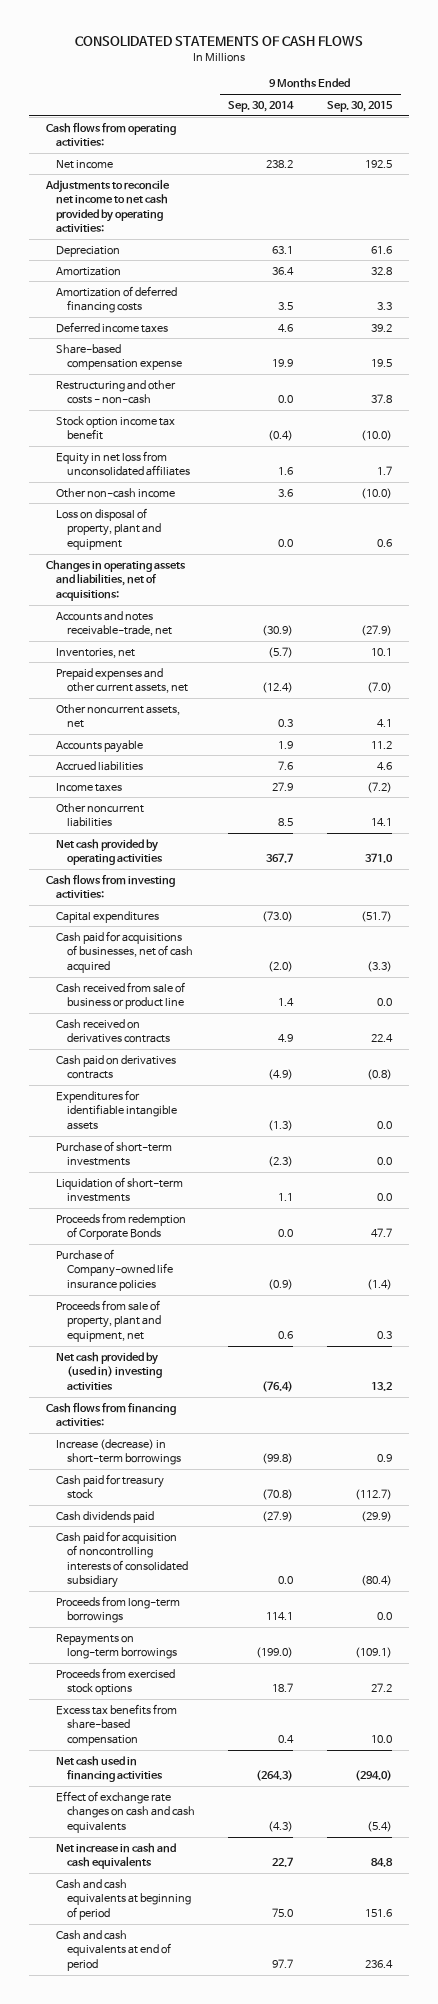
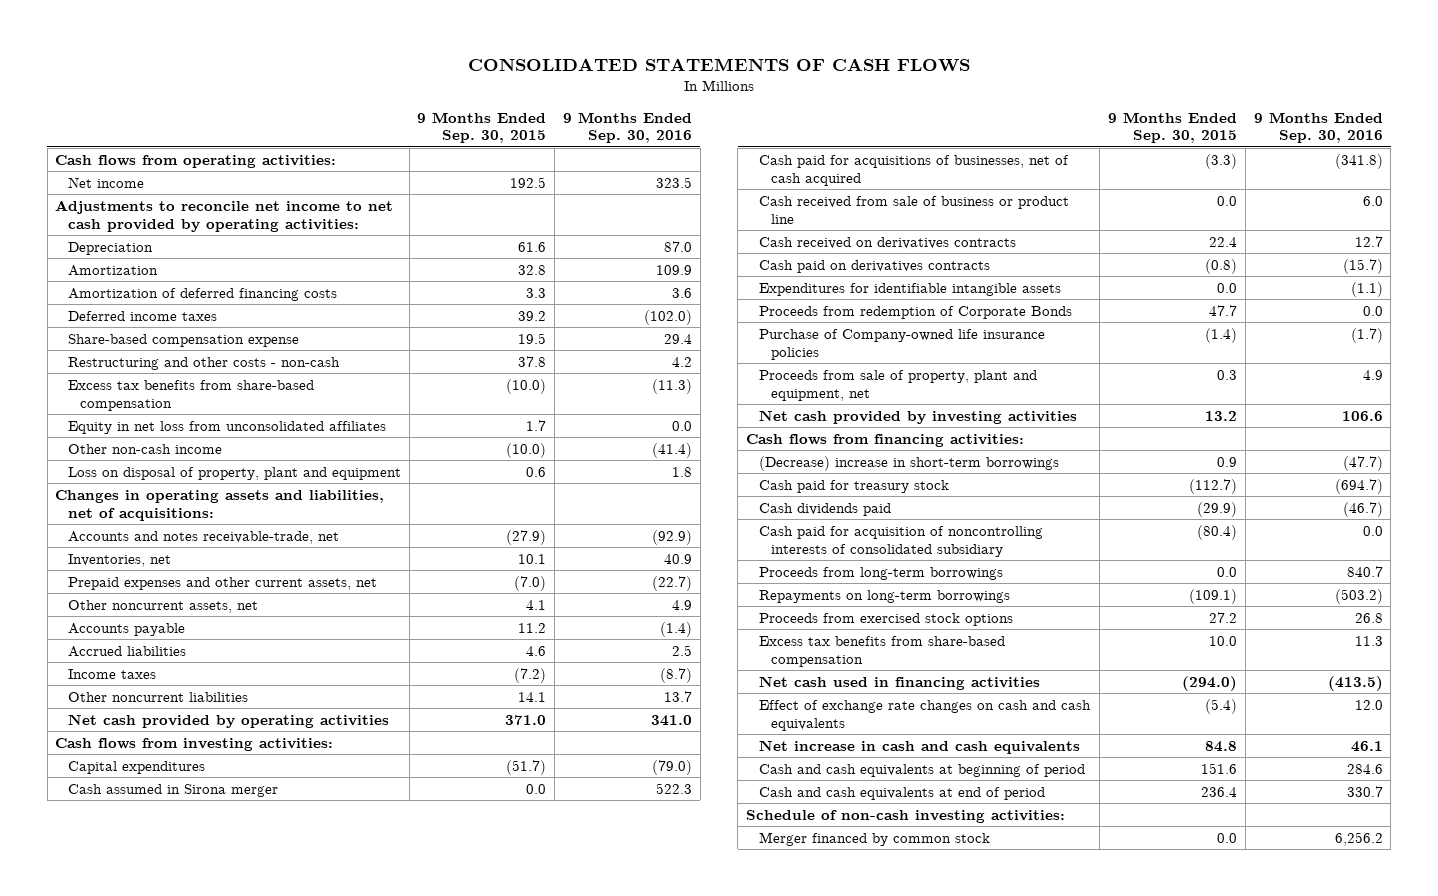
- | 9 Months Ended Sep. 30, 2014 | 9 Months Ended Sep. 30, 2015
+ | 9 Months Ended Sep. 30, 2015 | 9 Months Ended Sep. 30, 2016
- Stock option income tax benefit | (0.4) | (10.0)
+ Excess tax benefits from share-based compensation | (10.0) | (11.3)
+ Cash assumed in Sirona merger | 0.0 | 522.3
- Purchase of short-term investments | (2.3) | 0.0
- Liquidation of short-term investments | 1.1 | 0.0
- Net cash provided by (used in) investing activities | (76.4) | 13.2
+ Net cash provided by investing activities | 13.2 | 106.6
- Increase (decrease) in short-term borrowings | (99.8) | 0.9
+ (Decrease) increase in short-term borrowings | 0.9 | (47.7)
+ Schedule of non-cash investing activities:
+ Merger financed by common stock | 0.0 | 6,256.2

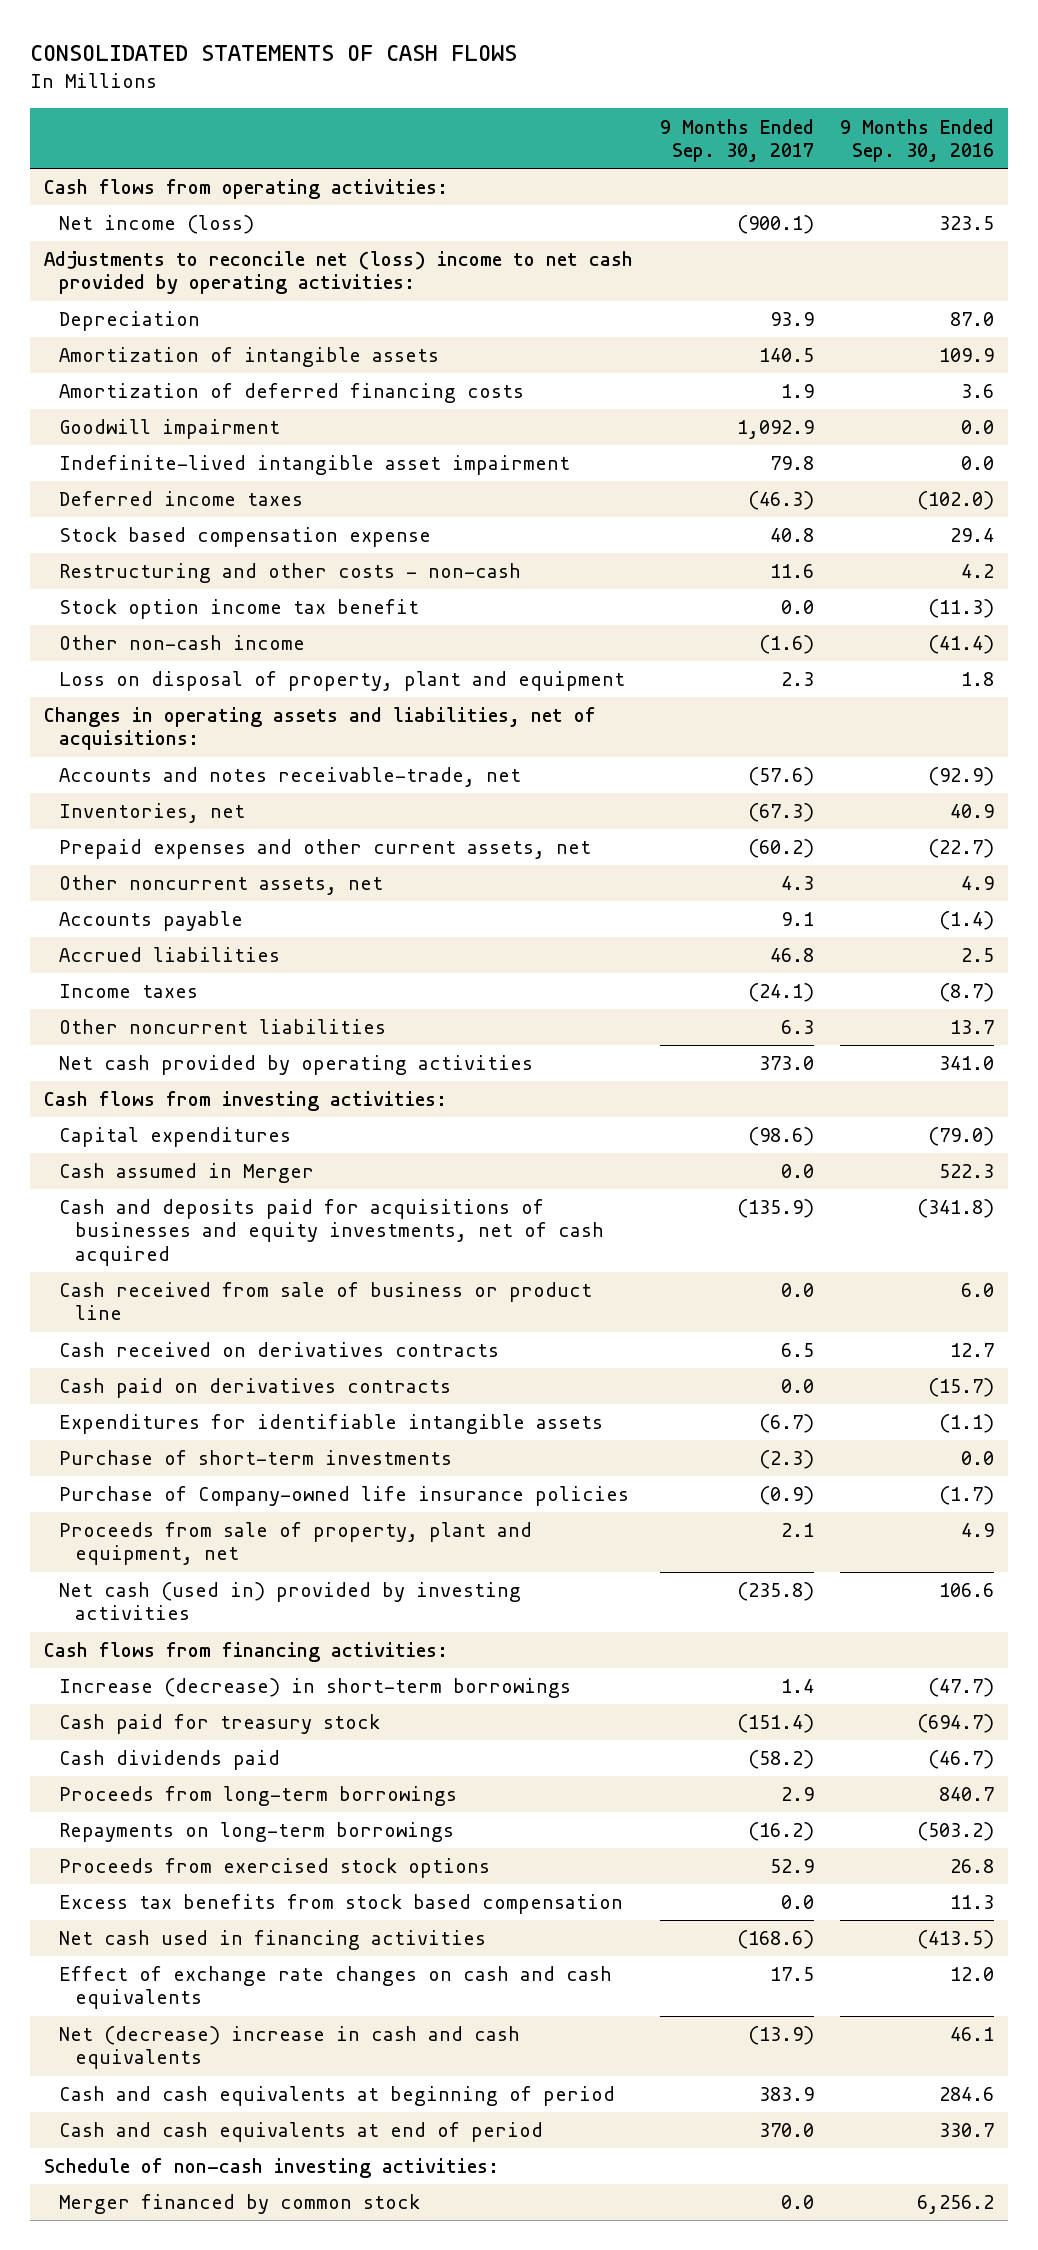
- | 9 Months Ended Sep. 30, 2015 | 9 Months Ended Sep. 30, 2016
+ | 9 Months Ended Sep. 30, 2017 | 9 Months Ended Sep. 30, 2016
- Net income | 192.5 | 323.5
- Adjustments to reconcile net income to net cash provided by operating activities:
+ Net income (loss) | (900.1) | 323.5
+ Adjustments to reconcile net (loss) income to net cash provided by operating activities:
- Amortization | 32.8 | 109.9
+ Amortization of intangible assets | 140.5 | 109.9
+ Goodwill impairment | 1,092.9 | 0.0
+ Indefinite-lived intangible asset impairment | 79.8 | 0.0
- Share-based compensation expense | 19.5 | 29.4
+ Stock based compensation expense | 40.8 | 29.4
- Excess tax benefits from share-based compensation | (10.0) | (11.3)
- Equity in net loss from unconsolidated affiliates | 1.7 | 0.0
+ Stock option income tax benefit | 0.0 | (11.3)
- Cash assumed in Sirona merger | 0.0 | 522.3
- Cash paid for acquisitions of businesses, net of cash acquired | (3.3) | (341.8)
+ Cash assumed in Merger | 0.0 | 522.3
+ Cash and deposits paid for acquisitions of businesses and equity investments, net of cash acquired | (135.9) | (341.8)
- Proceeds from redemption of Corporate Bonds | 47.7 | 0.0
+ Purchase of short-term investments | (2.3) | 0.0
- Net cash provided by investing activities | 13.2 | 106.6
+ Net cash (used in) provided by investing activities | (235.8) | 106.6
- (Decrease) increase in short-term borrowings | 0.9 | (47.7)
+ Increase (decrease) in short-term borrowings | 1.4 | (47.7)
- Cash paid for acquisition of noncontrolling interests of consolidated subsidiary | (80.4) | 0.0
- Excess tax benefits from share-based compensation | 10.0 | 11.3
+ Excess tax benefits from stock based compensation | 0.0 | 11.3
- Net increase in cash and cash equivalents | 84.8 | 46.1
+ Net (decrease) increase in cash and cash equivalents | (13.9) | 46.1

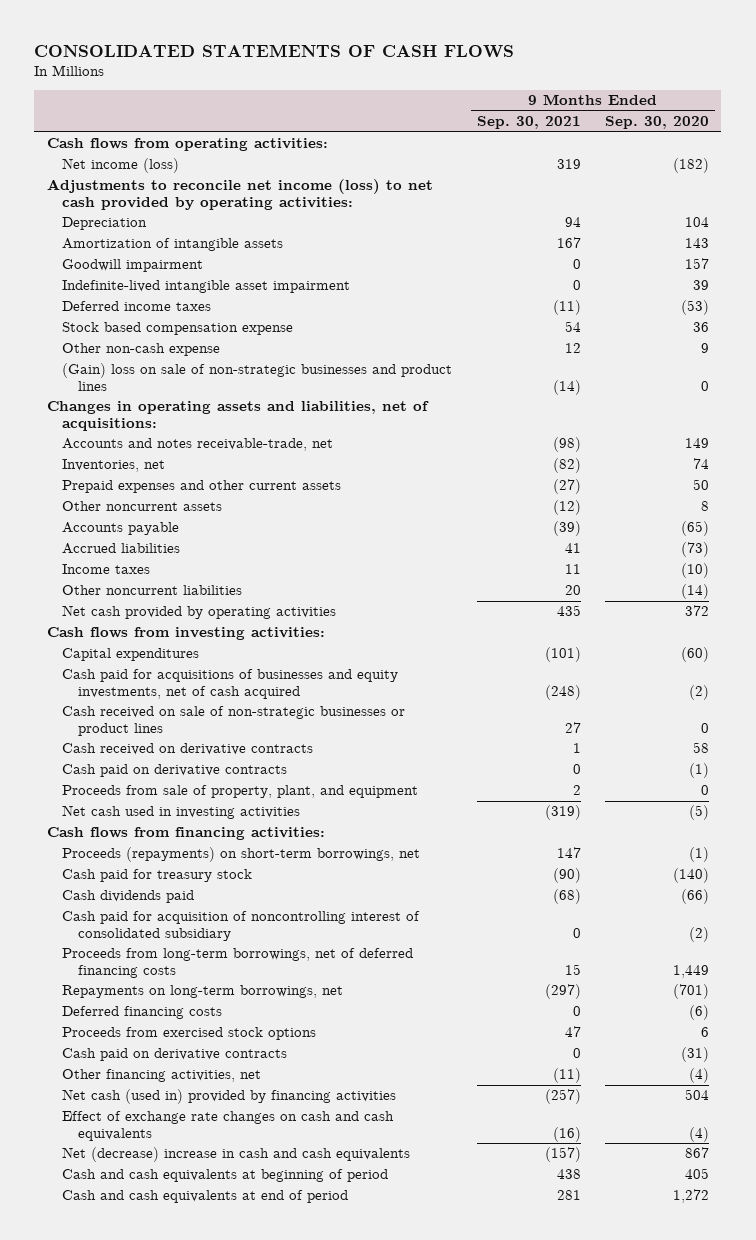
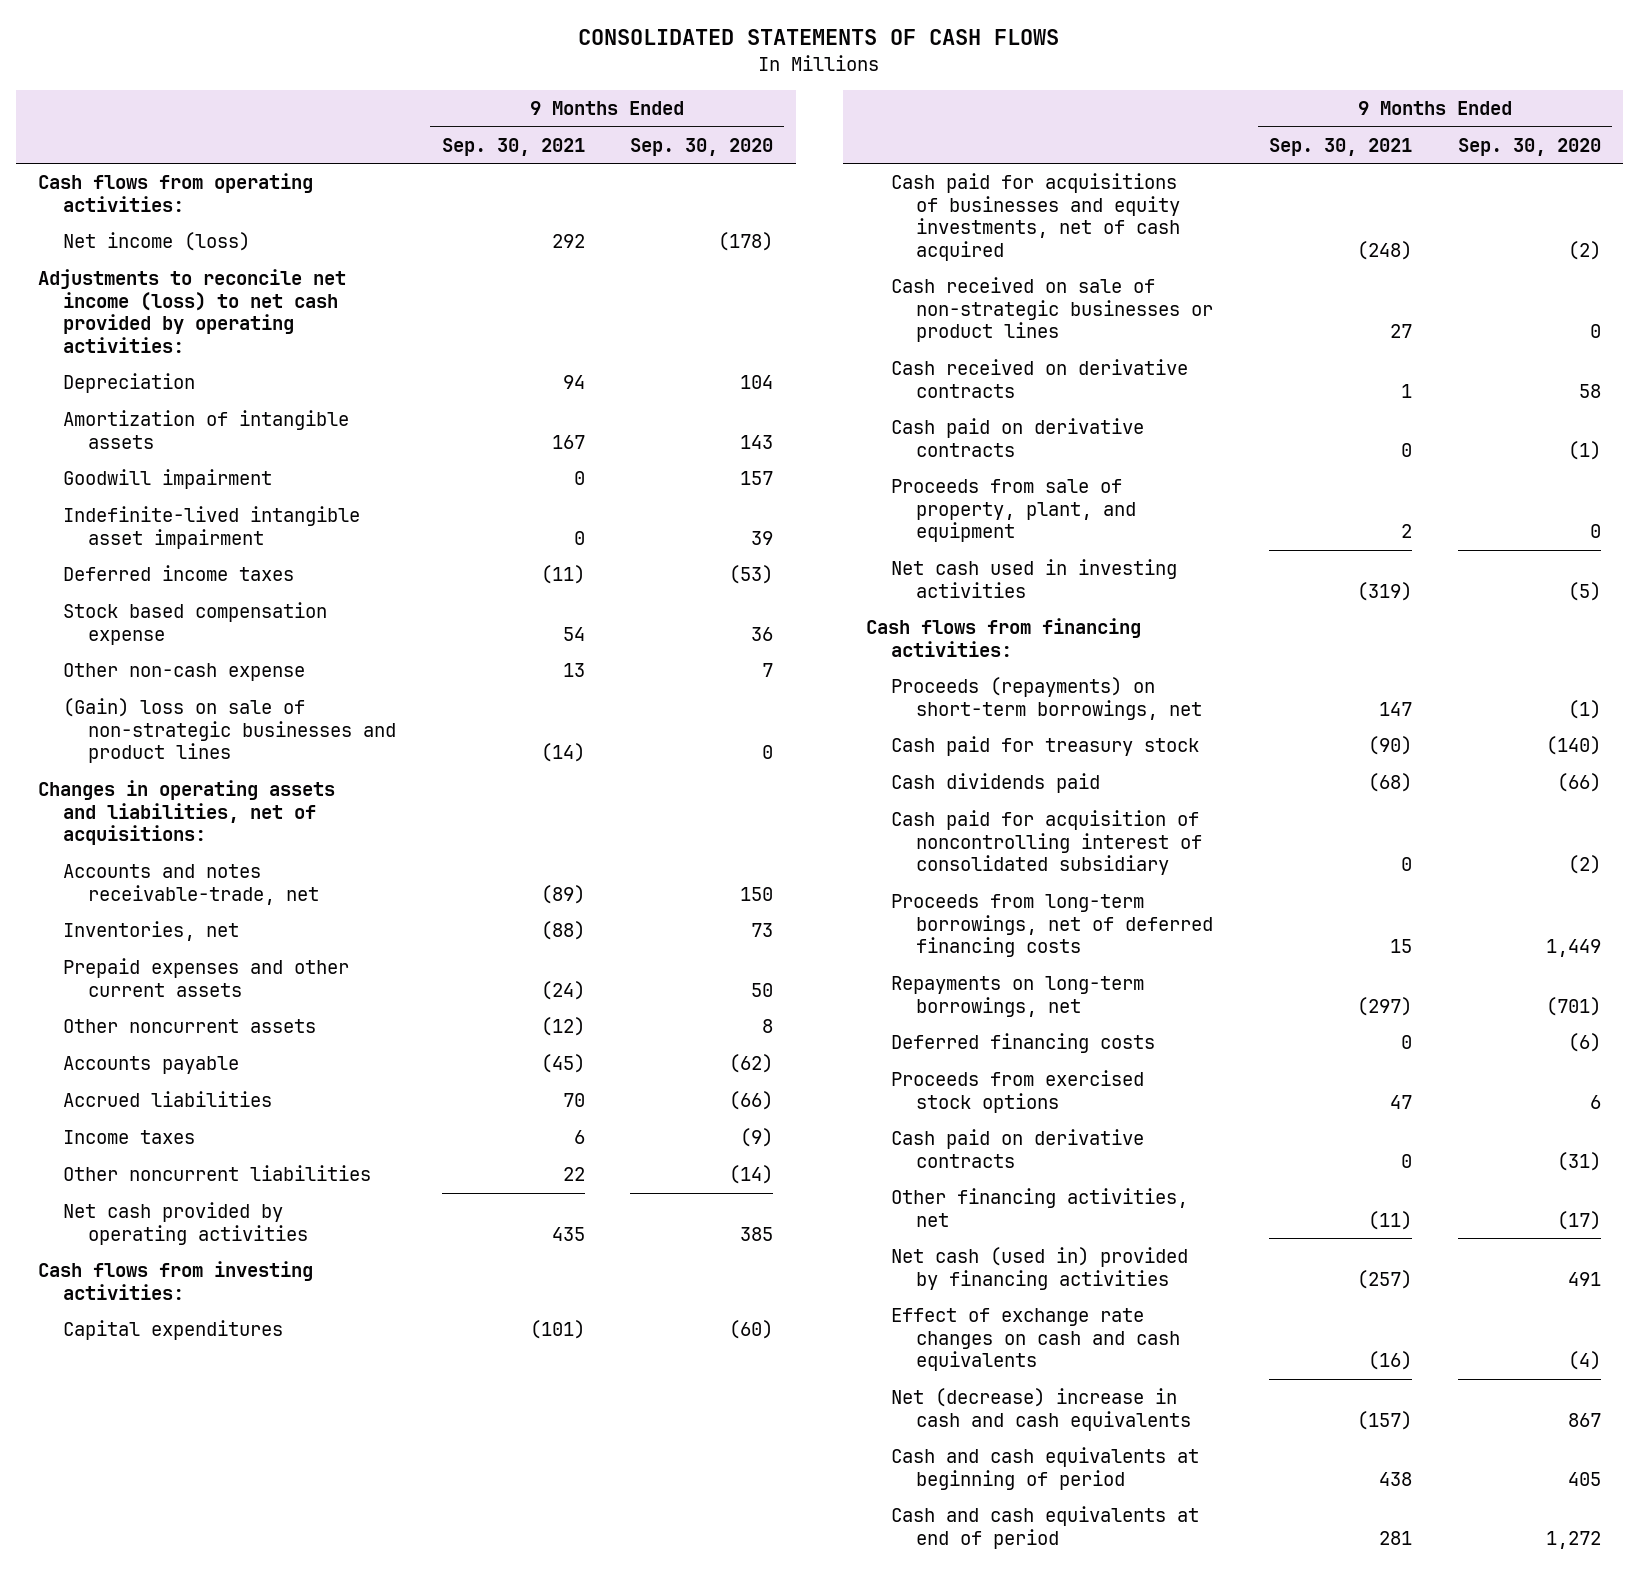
- Net income (loss) | 319 | (182)
+ Net income (loss) | 292 | (178)
- Other non-cash expense | 12 | 9
+ Other non-cash expense | 13 | 7
- Accounts and notes receivable-trade, net | (98) | 149
- Inventories, net | (82) | 74
- Prepaid expenses and other current assets | (27) | 50
+ Accounts and notes receivable-trade, net | (89) | 150
+ Inventories, net | (88) | 73
+ Prepaid expenses and other current assets | (24) | 50
- Accounts payable | (39) | (65)
- Accrued liabilities | 41 | (73)
- Income taxes | 11 | (10)
- Other noncurrent liabilities | 20 | (14)
- Net cash provided by operating activities | 435 | 372
+ Accounts payable | (45) | (62)
+ Accrued liabilities | 70 | (66)
+ Income taxes | 6 | (9)
+ Other noncurrent liabilities | 22 | (14)
+ Net cash provided by operating activities | 435 | 385
- Other financing activities, net | (11) | (4)
- Net cash (used in) provided by financing activities | (257) | 504
+ Other financing activities, net | (11) | (17)
+ Net cash (used in) provided by financing activities | (257) | 491

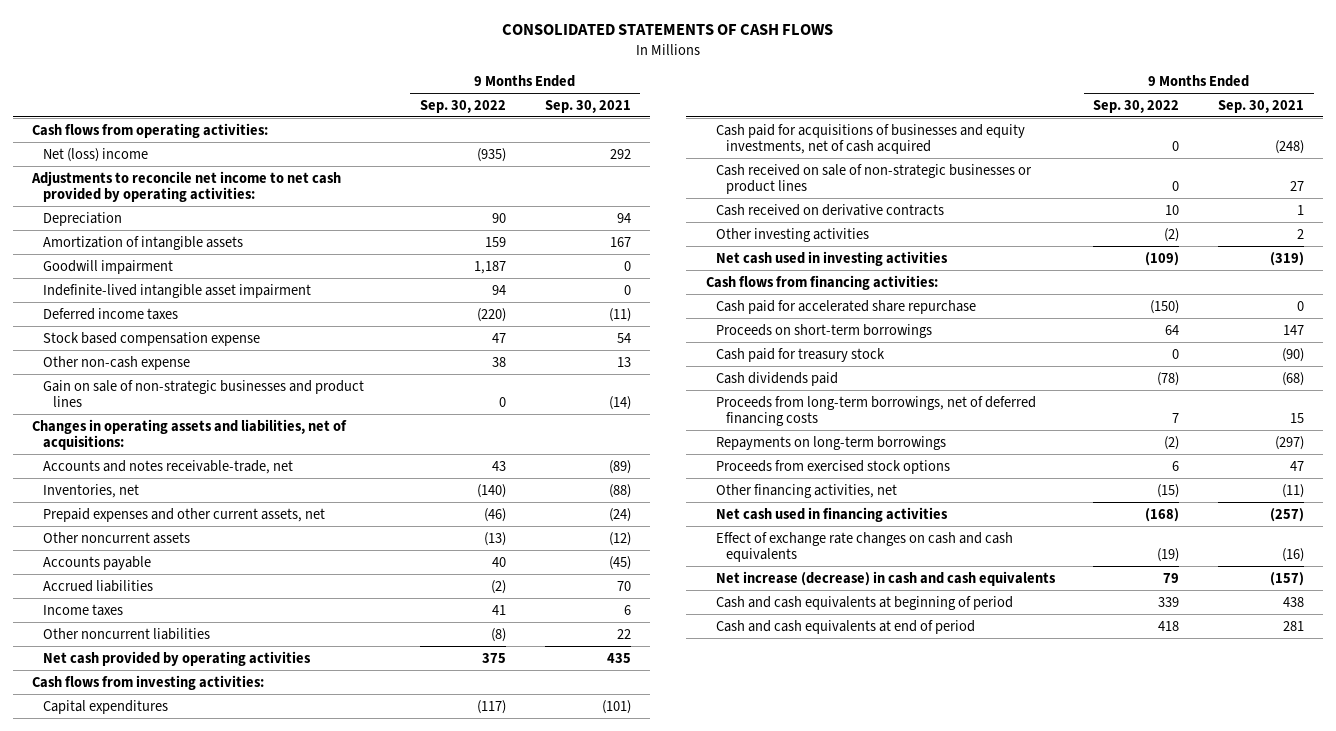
- | 9 Months Ended Sep. 30, 2021 | 9 Months Ended Sep. 30, 2020
+ | 9 Months Ended Sep. 30, 2022 | 9 Months Ended Sep. 30, 2021
- Net income (loss) | 292 | (178)
- Adjustments to reconcile net income (loss) to net cash provided by operating activities:
+ Net (loss) income | (935) | 292
+ Adjustments to reconcile net income to net cash provided by operating activities:
- (Gain) loss on sale of non-strategic businesses and product lines | (14) | 0
+ Gain on sale of non-strategic businesses and product lines | 0 | (14)
- Prepaid expenses and other current assets | (24) | 50
+ Prepaid expenses and other current assets, net | (46) | (24)
- Cash paid on derivative contracts | 0 | (1)
- Proceeds from sale of property, plant, and equipment | 2 | 0
+ Other investing activities | (2) | 2
- Proceeds (repayments) on short-term borrowings, net | 147 | (1)
+ Cash paid for accelerated share repurchase | (150) | 0
+ Proceeds on short-term borrowings | 64 | 147
- Cash paid for acquisition of noncontrolling interest of consolidated subsidiary | 0 | (2)
- Repayments on long-term borrowings, net | (297) | (701)
- Deferred financing costs | 0 | (6)
+ Repayments on long-term borrowings | (2) | (297)
- Cash paid on derivative contracts | 0 | (31)
- Net cash (used in) provided by financing activities | (257) | 491
+ Net cash used in financing activities | (168) | (257)
- Net (decrease) increase in cash and cash equivalents | (157) | 867
+ Net increase (decrease) in cash and cash equivalents | 79 | (157)

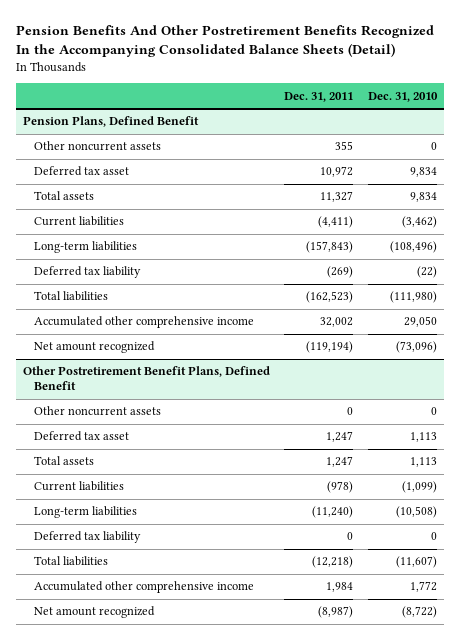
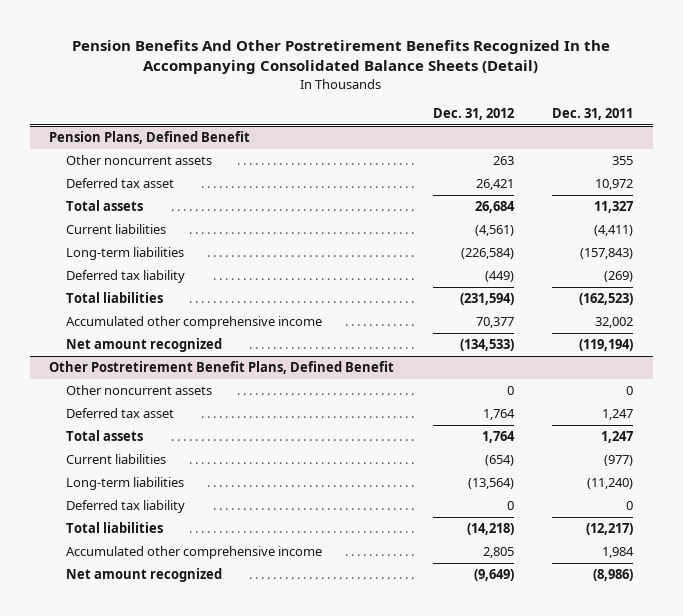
- | Dec. 31, 2011 | Dec. 31, 2010
+ | Dec. 31, 2012 | Dec. 31, 2011
@ Other Postretirement Benefit Plans, Defined Benefit
- Current liabilities | (978) | (1,099)
+ Current liabilities | (654) | (977)
- Total liabilities | (12,218) | (11,607)
+ Total liabilities | (14,218) | (12,217)
- Net amount recognized | (8,987) | (8,722)
+ Net amount recognized | (9,649) | (8,986)

